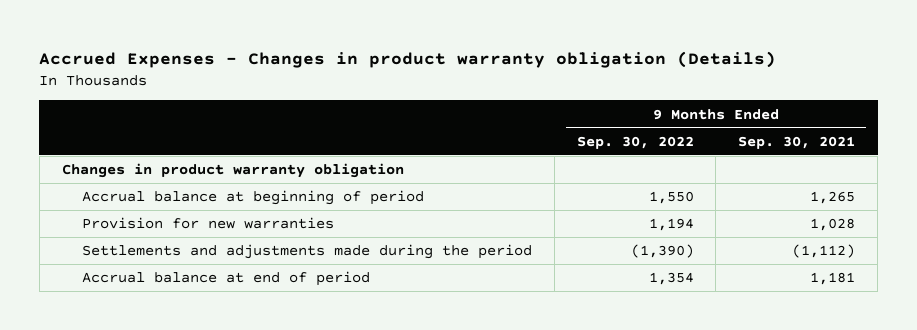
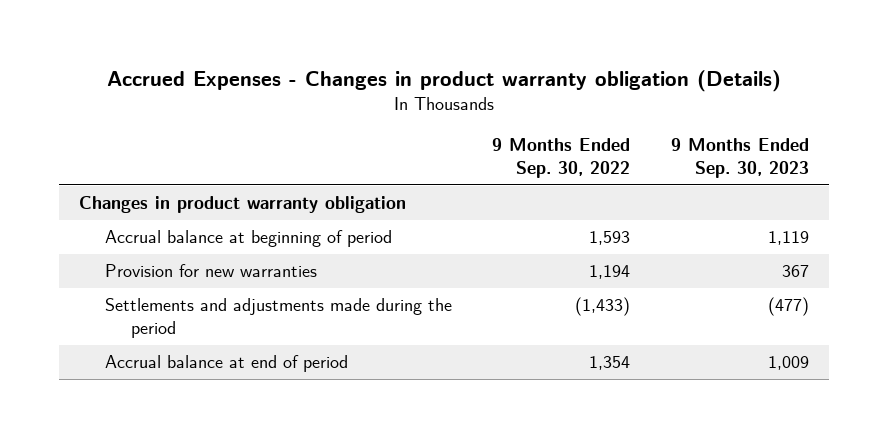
- | 9 Months Ended Sep. 30, 2022 | 9 Months Ended Sep. 30, 2021
+ | 9 Months Ended Sep. 30, 2022 | 9 Months Ended Sep. 30, 2023
- Accrual balance at beginning of period | 1,550 | 1,265
+ Accrual balance at beginning of period | 1,593 | 1,119
- Settlements and adjustments made during the period | (1,390) | (1,112)
+ Settlements and adjustments made during the period | (1,433) | (477)

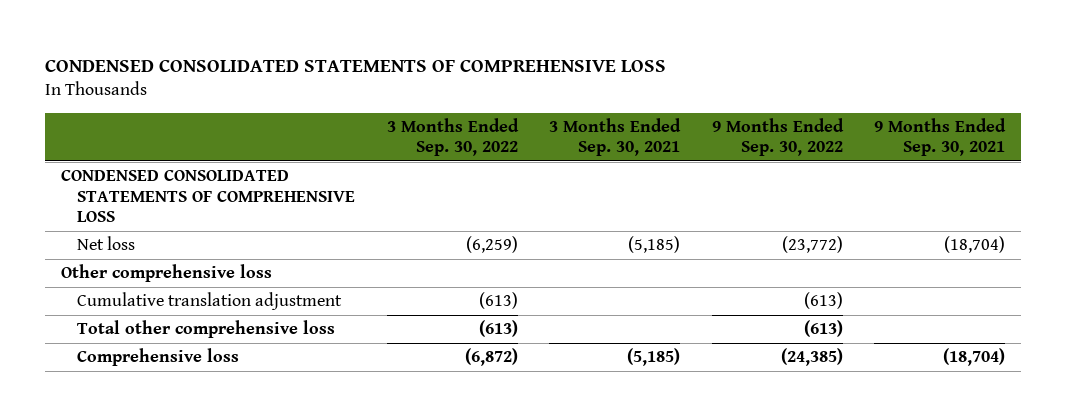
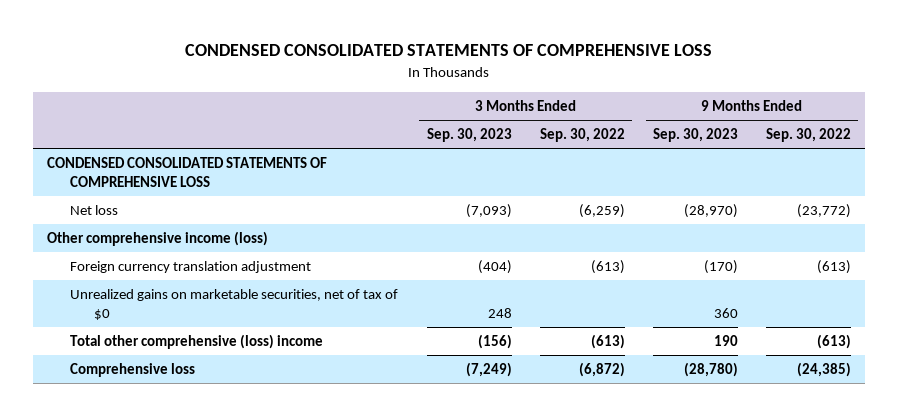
- | 3 Months Ended Sep. 30, 2022 | 3 Months Ended Sep. 30, 2021 | 9 Months Ended Sep. 30, 2022 | 9 Months Ended Sep. 30, 2021
+ | 3 Months Ended Sep. 30, 2023 | 3 Months Ended Sep. 30, 2022 | 9 Months Ended Sep. 30, 2023 | 9 Months Ended Sep. 30, 2022
- Other comprehensive loss
- Cumulative translation adjustment | (613) | | (613) |
- Total other comprehensive loss | (613) | | (613) |
+ Other comprehensive income (loss)
+ Foreign currency translation adjustment | (404) | (613) | (170) | (613)
+ Unrealized gains on marketable securities, net of tax of $0 | 248 | | 360 |
+ Total other comprehensive (loss) income | (156) | (613) | 190 | (613)

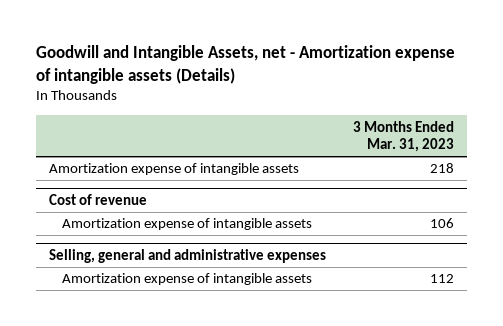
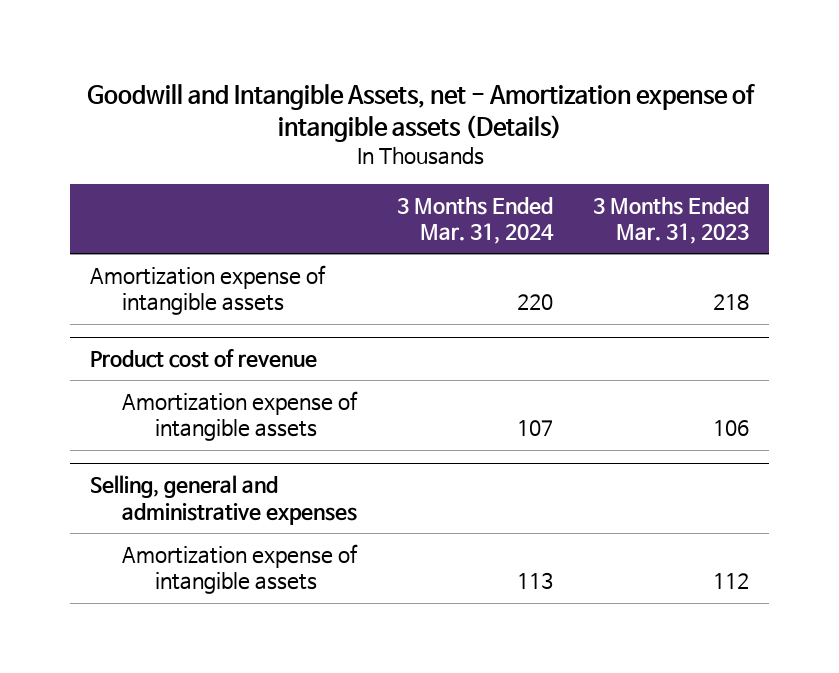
- | 3 Months Ended Mar. 31, 2023
+ | 3 Months Ended Mar. 31, 2024 | 3 Months Ended Mar. 31, 2023
- Cost of revenue
+ Product cost of revenue

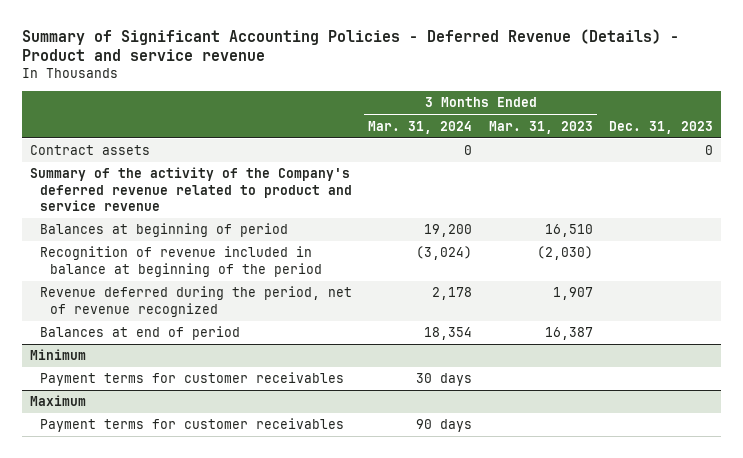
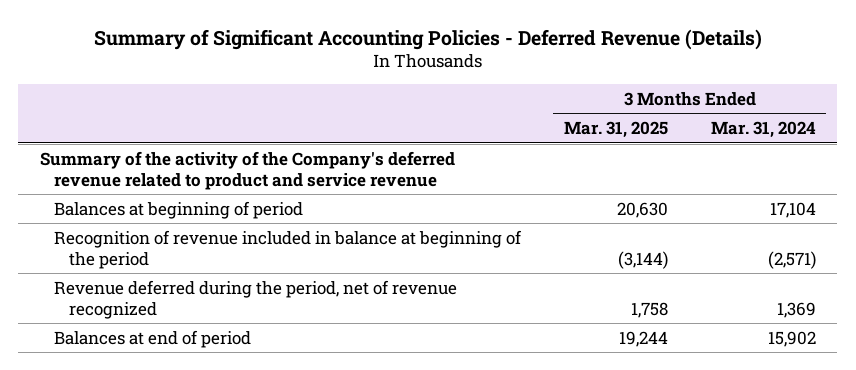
- Summary of Significant Accounting Policies - Deferred Revenue (Details) - Product and service revenue
+ Summary of Significant Accounting Policies - Deferred Revenue (Details)
- | 3 Months Ended Mar. 31, 2024 | 3 Months Ended Mar. 31, 2023 | Dec. 31, 2023
+ | 3 Months Ended Mar. 31, 2025 | 3 Months Ended Mar. 31, 2024
- Contract assets | 0 | | 0
- Balances at beginning of period | 19,200 | 16,510 |
- Recognition of revenue included in balance at beginning of the period | (3,024) | (2,030) |
- Revenue deferred during the period, net of revenue recognized | 2,178 | 1,907 |
- Balances at end of period | 18,354 | 16,387 |
- Minimum
- Payment terms for customer receivables | 30 days | |
- Maximum
- Payment terms for customer receivables | 90 days | |
+ Balances at beginning of period | 20,630 | 17,104
+ Recognition of revenue included in balance at beginning of the period | (3,144) | (2,571)
+ Revenue deferred during the period, net of revenue recognized | 1,758 | 1,369
+ Balances at end of period | 19,244 | 15,902

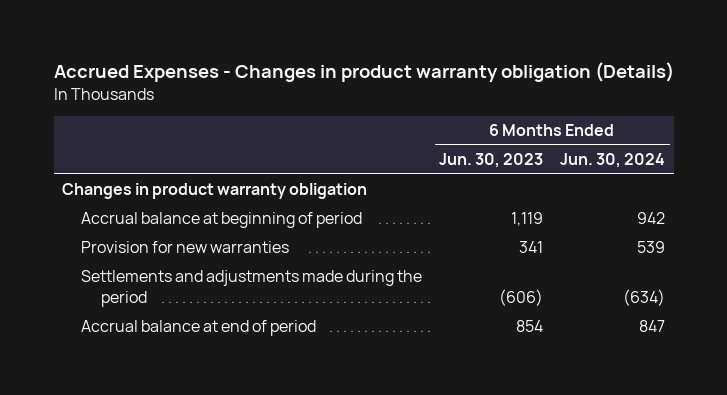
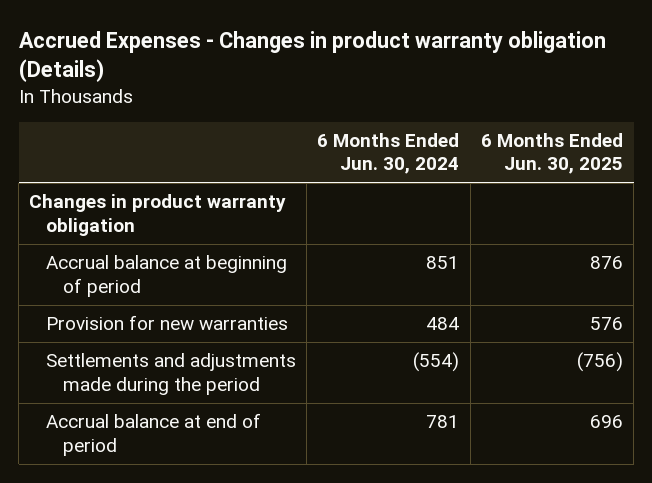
- | 6 Months Ended Jun. 30, 2023 | 6 Months Ended Jun. 30, 2024
+ | 6 Months Ended Jun. 30, 2024 | 6 Months Ended Jun. 30, 2025
- Accrual balance at beginning of period | 1,119 | 942
- Provision for new warranties | 341 | 539
- Settlements and adjustments made during the period | (606) | (634)
- Accrual balance at end of period | 854 | 847
+ Accrual balance at beginning of period | 851 | 876
+ Provision for new warranties | 484 | 576
+ Settlements and adjustments made during the period | (554) | (756)
+ Accrual balance at end of period | 781 | 696

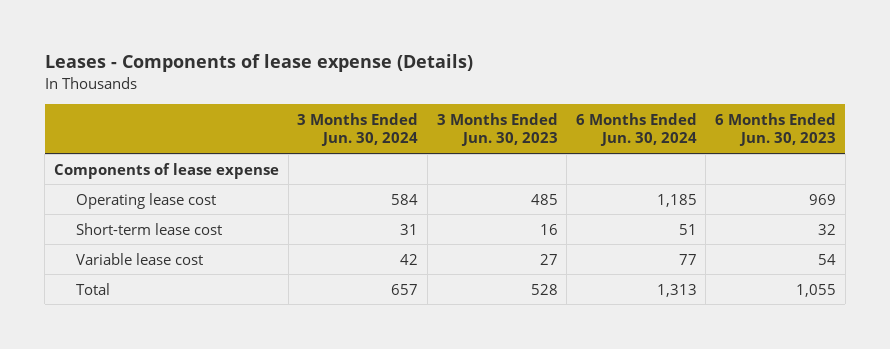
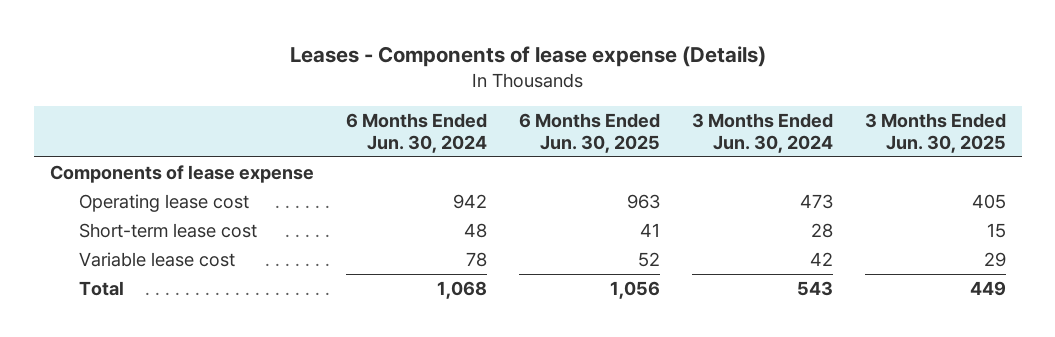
- | 3 Months Ended Jun. 30, 2024 | 3 Months Ended Jun. 30, 2023 | 6 Months Ended Jun. 30, 2024 | 6 Months Ended Jun. 30, 2023
+ | 6 Months Ended Jun. 30, 2024 | 6 Months Ended Jun. 30, 2025 | 3 Months Ended Jun. 30, 2024 | 3 Months Ended Jun. 30, 2025
- Operating lease cost | 584 | 485 | 1,185 | 969
- Short-term lease cost | 31 | 16 | 51 | 32
- Variable lease cost | 42 | 27 | 77 | 54
- Total | 657 | 528 | 1,313 | 1,055
+ Operating lease cost | 942 | 963 | 473 | 405
+ Short-term lease cost | 48 | 41 | 28 | 15
+ Variable lease cost | 78 | 52 | 42 | 29
+ Total | 1,068 | 1,056 | 543 | 449

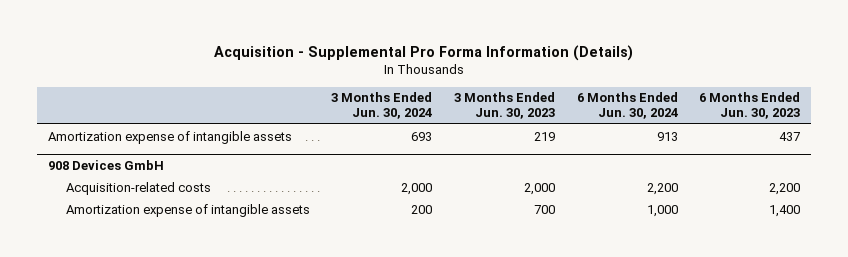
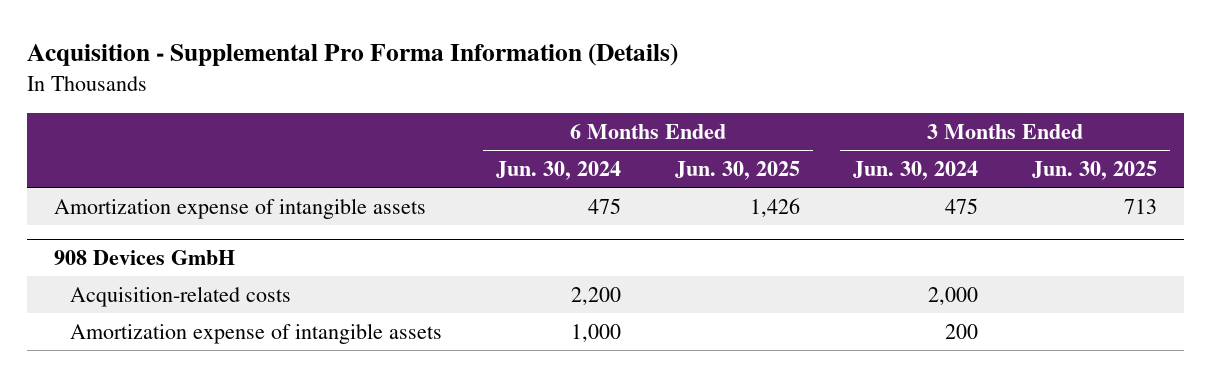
- | 3 Months Ended Jun. 30, 2024 | 3 Months Ended Jun. 30, 2023 | 6 Months Ended Jun. 30, 2024 | 6 Months Ended Jun. 30, 2023
+ | 6 Months Ended Jun. 30, 2024 | 6 Months Ended Jun. 30, 2025 | 3 Months Ended Jun. 30, 2024 | 3 Months Ended Jun. 30, 2025
- Amortization expense of intangible assets | 693 | 219 | 913 | 437
+ Amortization expense of intangible assets | 475 | 1,426 | 475 | 713

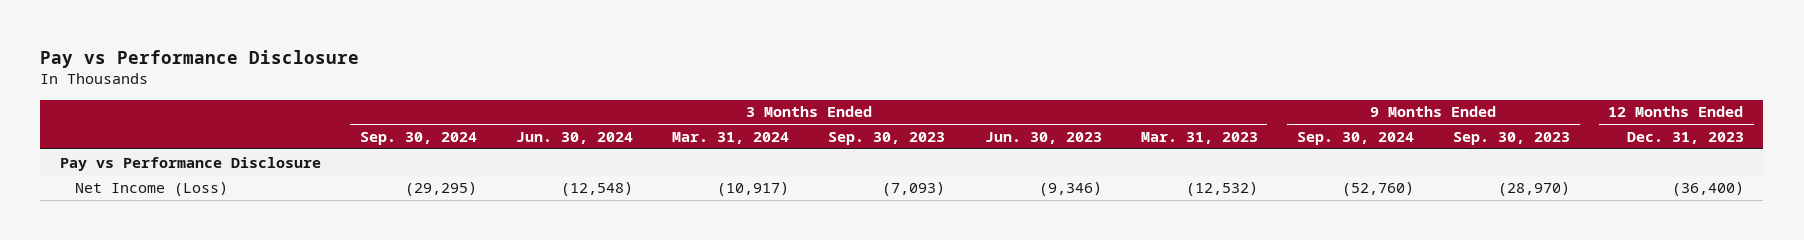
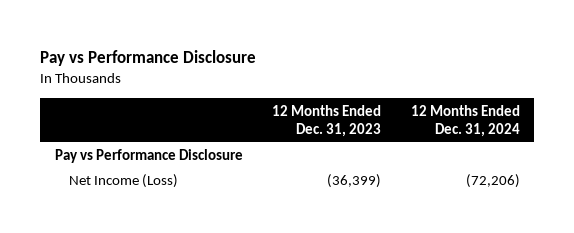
- | 3 Months Ended Sep. 30, 2024 | 3 Months Ended Jun. 30, 2024 | 3 Months Ended Mar. 31, 2024 | 3 Months Ended Sep. 30, 2023 | 3 Months Ended Jun. 30, 2023 | 3 Months Ended Mar. 31, 2023 | 9 Months Ended Sep. 30, 2024 | 9 Months Ended Sep. 30, 2023 | 12 Months Ended Dec. 31, 2023
+ | 12 Months Ended Dec. 31, 2023 | 12 Months Ended Dec. 31, 2024
- Net Income (Loss) | (29,295) | (12,548) | (10,917) | (7,093) | (9,346) | (12,532) | (52,760) | (28,970) | (36,400)
+ Net Income (Loss) | (36,399) | (72,206)

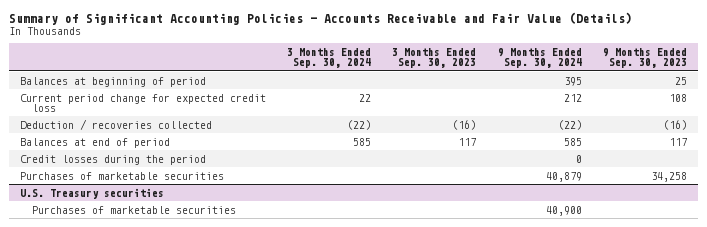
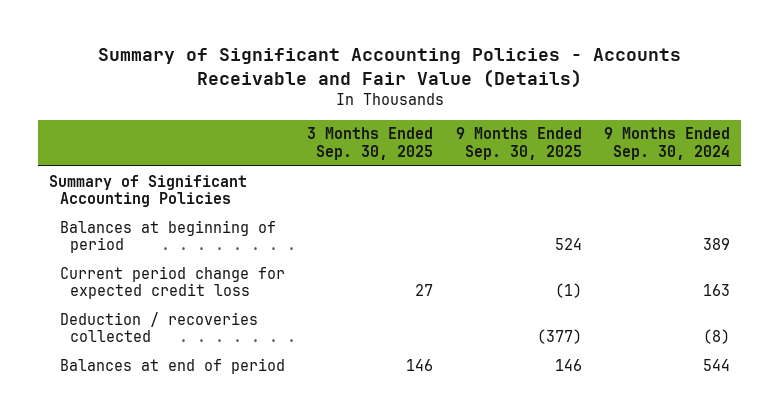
- | 3 Months Ended Sep. 30, 2024 | 3 Months Ended Sep. 30, 2023 | 9 Months Ended Sep. 30, 2024 | 9 Months Ended Sep. 30, 2023
+ | 3 Months Ended Sep. 30, 2025 | 9 Months Ended Sep. 30, 2025 | 9 Months Ended Sep. 30, 2024
- Balances at beginning of period | | | 395 | 25
- Current period change for expected credit loss | 22 | | 212 | 108
- Deduction / recoveries collected | (22) | (16) | (22) | (16)
- Balances at end of period | 585 | 117 | 585 | 117
- Credit losses during the period | | | 0 |
- Purchases of marketable securities | | | 40,879 | 34,258
- U.S. Treasury securities
- Purchases of marketable securities | | | 40,900 |
+ Summary of Significant Accounting Policies
+ Balances at beginning of period | | 524 | 389
+ Current period change for expected credit loss | 27 | (1) | 163
+ Deduction / recoveries collected | | (377) | (8)
+ Balances at end of period | 146 | 146 | 544

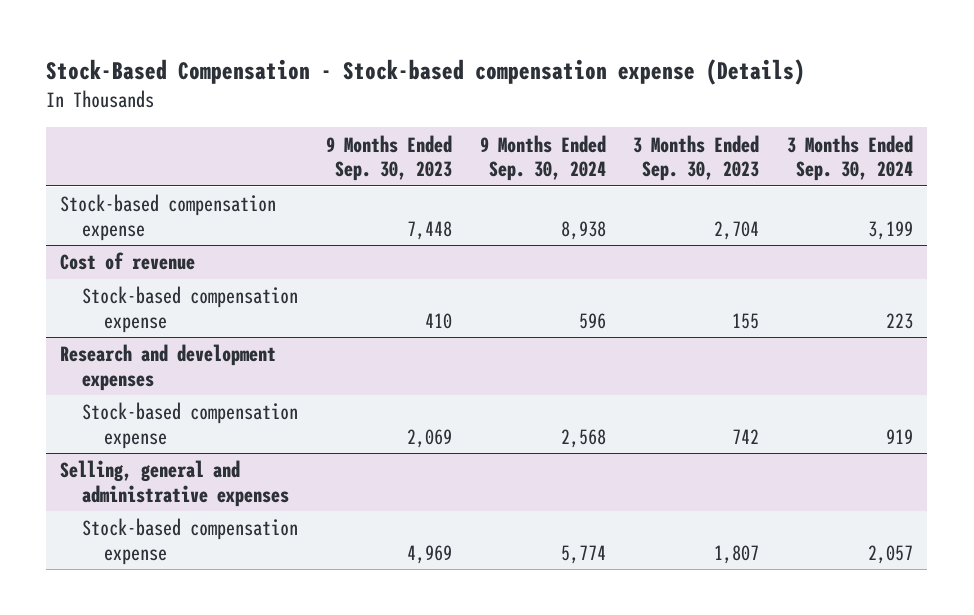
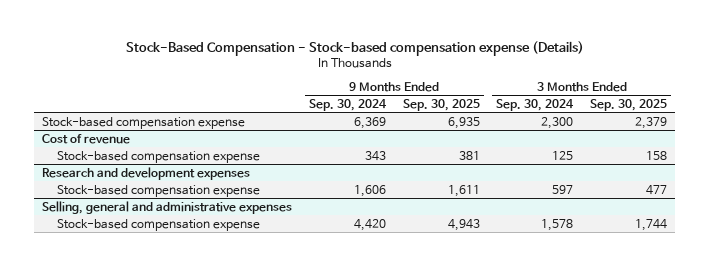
- | 9 Months Ended Sep. 30, 2023 | 9 Months Ended Sep. 30, 2024 | 3 Months Ended Sep. 30, 2023 | 3 Months Ended Sep. 30, 2024
+ | 9 Months Ended Sep. 30, 2024 | 9 Months Ended Sep. 30, 2025 | 3 Months Ended Sep. 30, 2024 | 3 Months Ended Sep. 30, 2025
- Stock-based compensation expense | 7,448 | 8,938 | 2,704 | 3,199
+ Stock-based compensation expense | 6,369 | 6,935 | 2,300 | 2,379
@ Cost of revenue
- Stock-based compensation expense | 410 | 596 | 155 | 223
+ Stock-based compensation expense | 343 | 381 | 125 | 158
@ Research and development expenses
- Stock-based compensation expense | 2,069 | 2,568 | 742 | 919
+ Stock-based compensation expense | 1,606 | 1,611 | 597 | 477
@ Selling, general and administrative expenses
- Stock-based compensation expense | 4,969 | 5,774 | 1,807 | 2,057
+ Stock-based compensation expense | 4,420 | 4,943 | 1,578 | 1,744

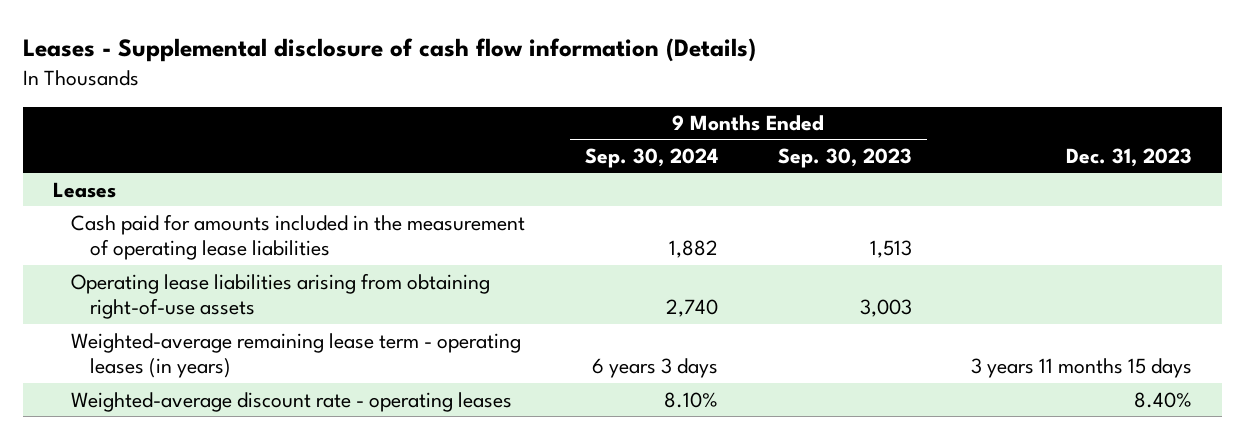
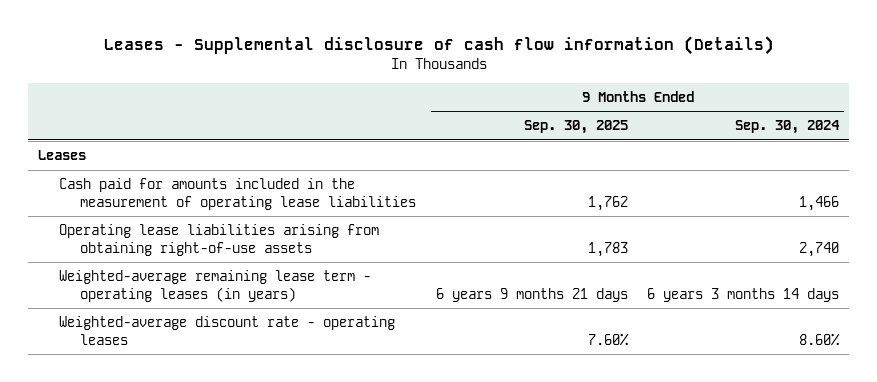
- | 9 Months Ended Sep. 30, 2024 | 9 Months Ended Sep. 30, 2023 | Dec. 31, 2023
+ | 9 Months Ended Sep. 30, 2025 | 9 Months Ended Sep. 30, 2024
- Cash paid for amounts included in the measurement of operating lease liabilities | 1,882 | 1,513 |
+ Cash paid for amounts included in the measurement of operating lease liabilities | 1,762 | 1,466
- Weighted-average remaining lease term - operating leases (in years) | 6 years 3 days | | 3 years 11 months 15 days
- Weighted-average discount rate - operating leases | 8.10% | | 8.40%
+ Weighted-average remaining lease term - operating leases (in years) | 6 years 9 months 21 days | 6 years 3 months 14 days
+ Weighted-average discount rate - operating leases | 7.60% | 8.60%

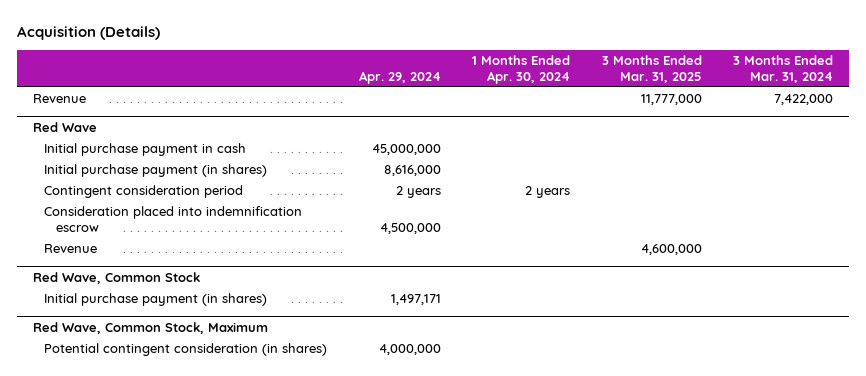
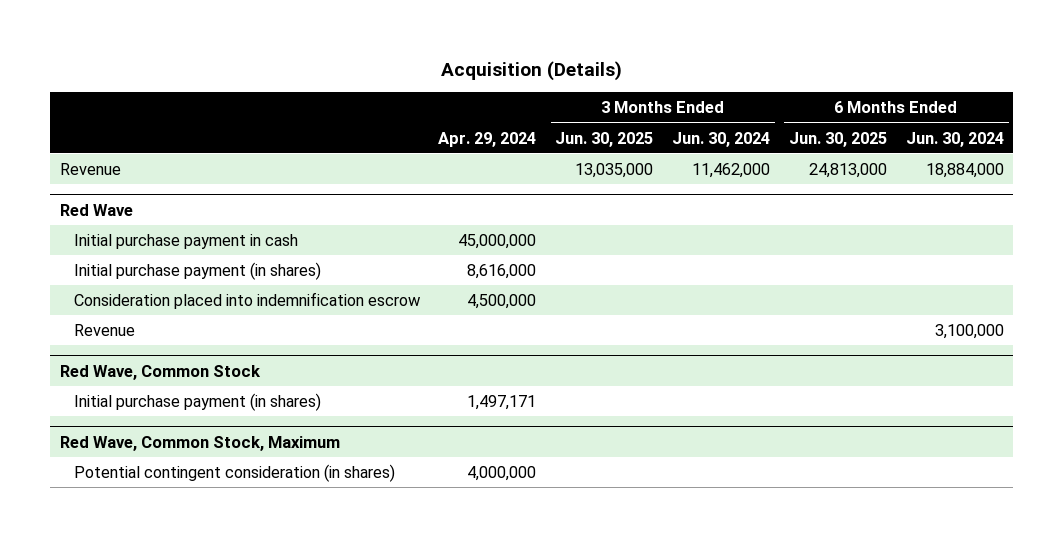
- | Apr. 29, 2024 | 1 Months Ended Apr. 30, 2024 | 3 Months Ended Mar. 31, 2025 | 3 Months Ended Mar. 31, 2024
+ | Apr. 29, 2024 | 3 Months Ended Jun. 30, 2025 | 3 Months Ended Jun. 30, 2024 | 6 Months Ended Jun. 30, 2025 | 6 Months Ended Jun. 30, 2024
@ Red Wave
- Contingent consideration period | 2 years | 2 years | |

